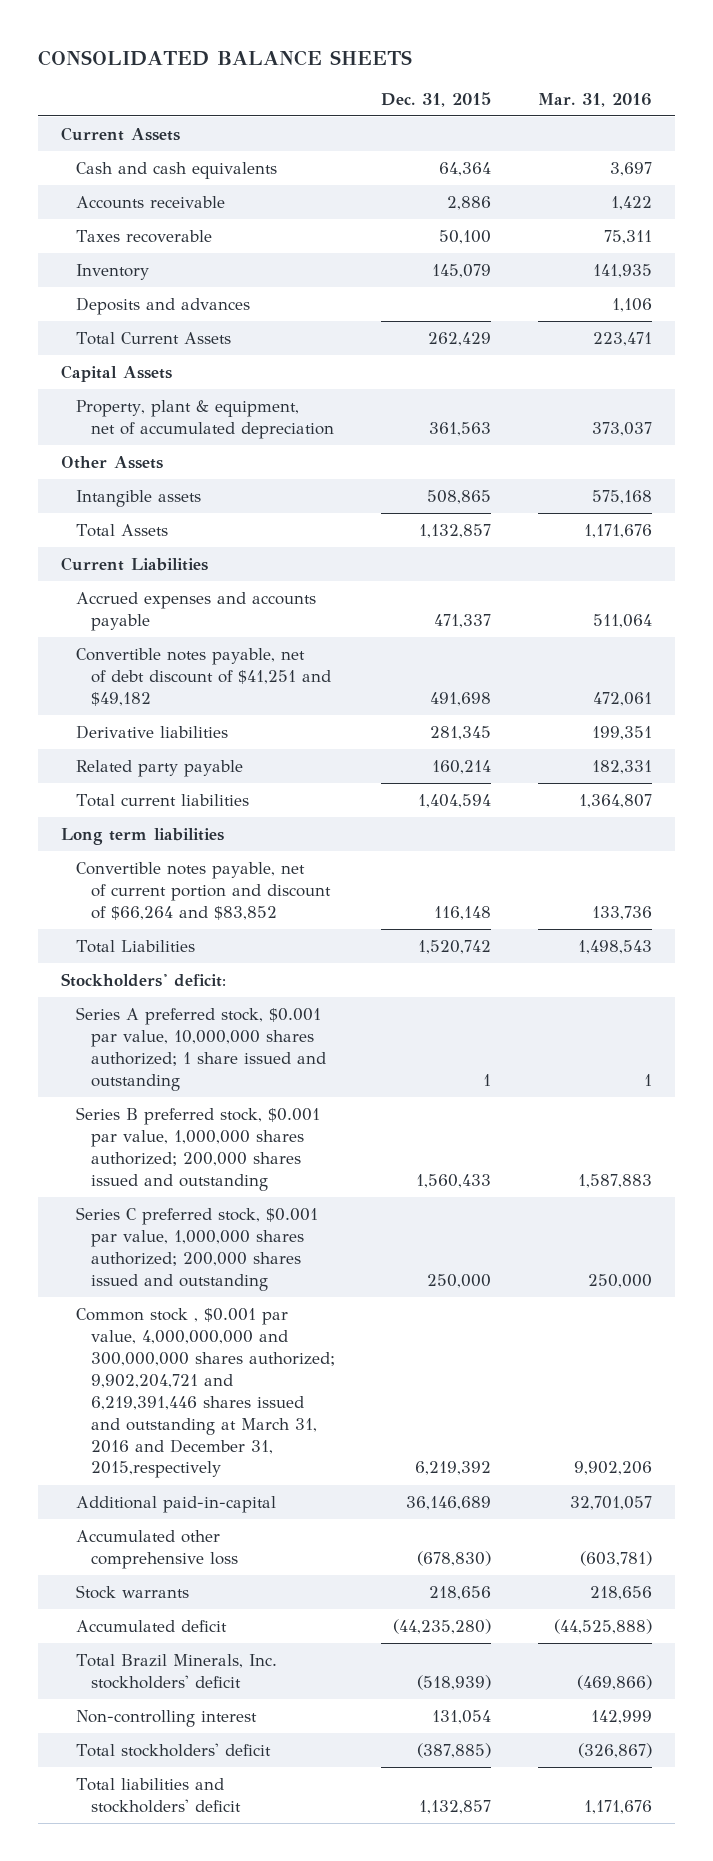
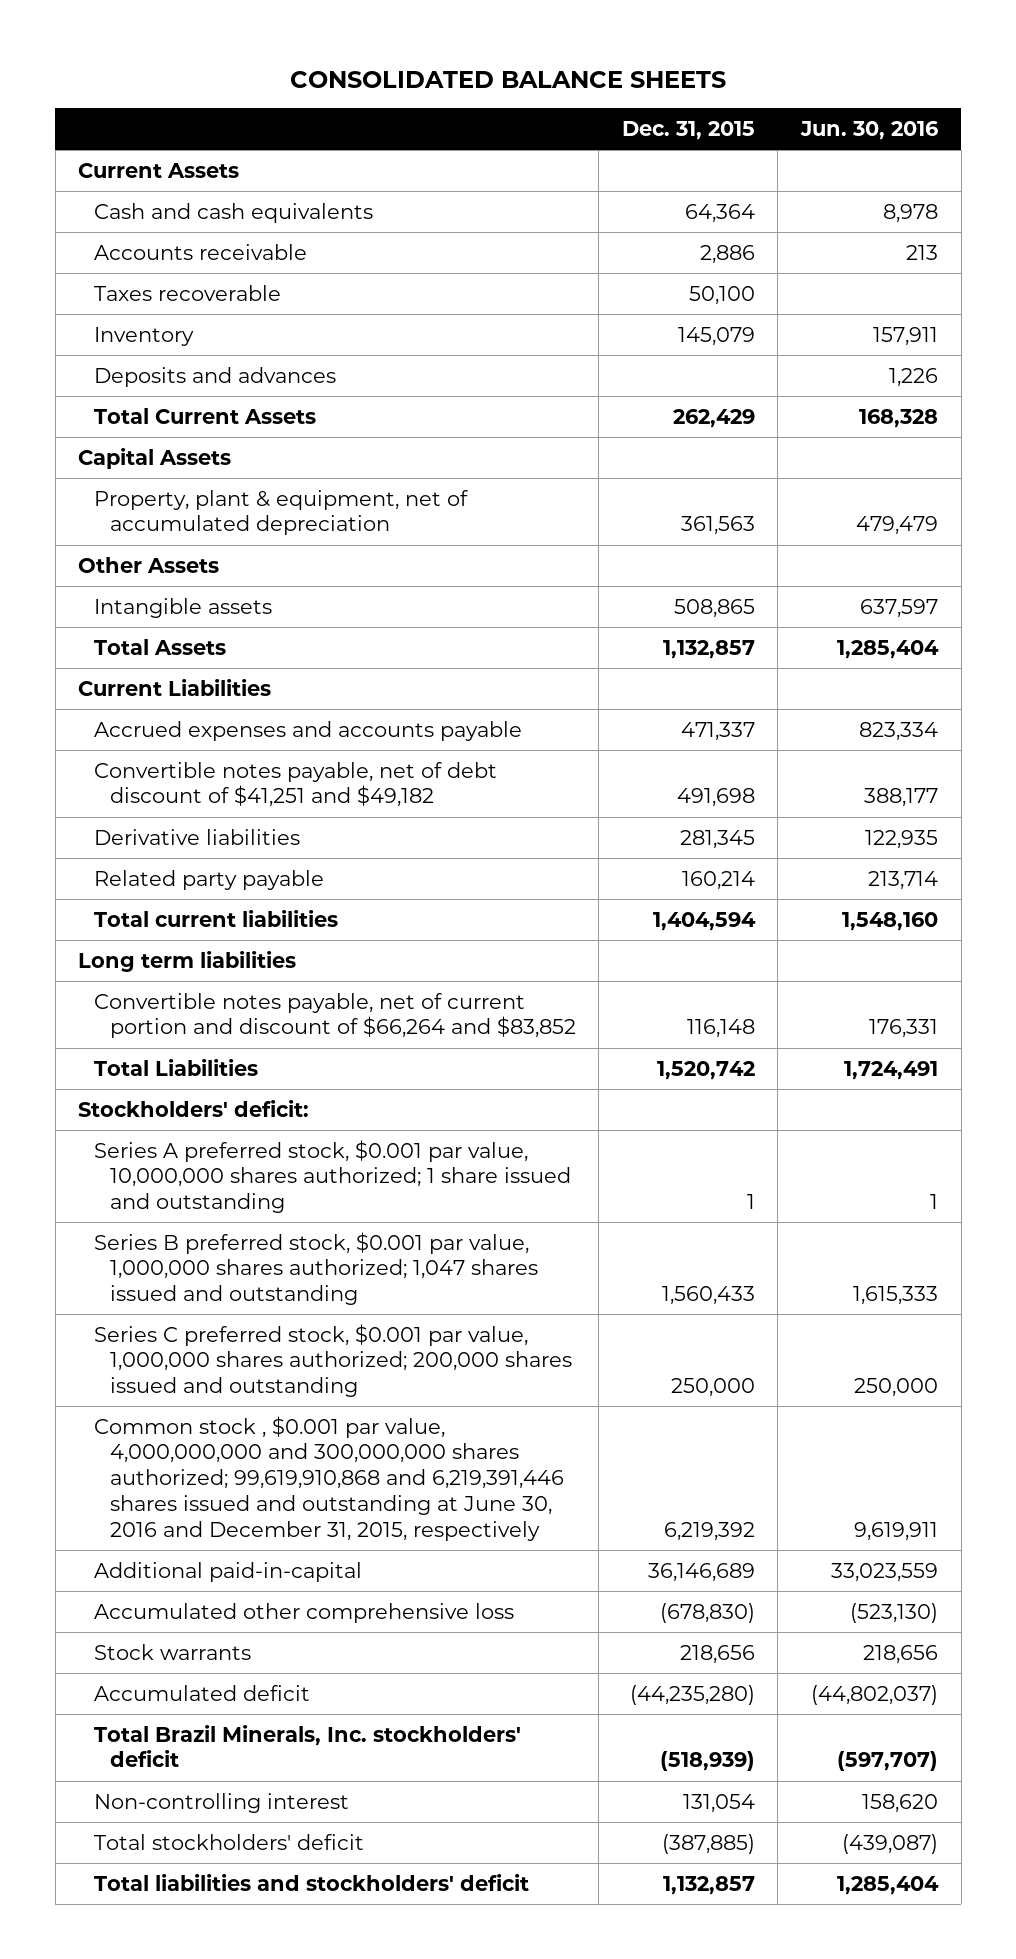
- | Dec. 31, 2015 | Mar. 31, 2016
+ | Dec. 31, 2015 | Jun. 30, 2016
- Series B preferred stock, $0.001 par value, 1,000,000 shares authorized; 200,000 shares issued and outstanding | 1,560,433 | 1,587,883
+ Series B preferred stock, $0.001 par value, 1,000,000 shares authorized; 1,047 shares issued and outstanding | 1,560,433 | 1,615,333
- Common stock , $0.001 par value, 4,000,000,000 and 300,000,000 shares authorized; 9,902,204,721 and 6,219,391,446 shares issued and outstanding at March 31, 2016 and December 31, 2015,respectively | 6,219,392 | 9,902,206
+ Common stock , $0.001 par value, 4,000,000,000 and 300,000,000 shares authorized; 99,619,910,868 and 6,219,391,446 shares issued and outstanding at June 30, 2016 and December 31, 2015, respectively | 6,219,392 | 9,619,911

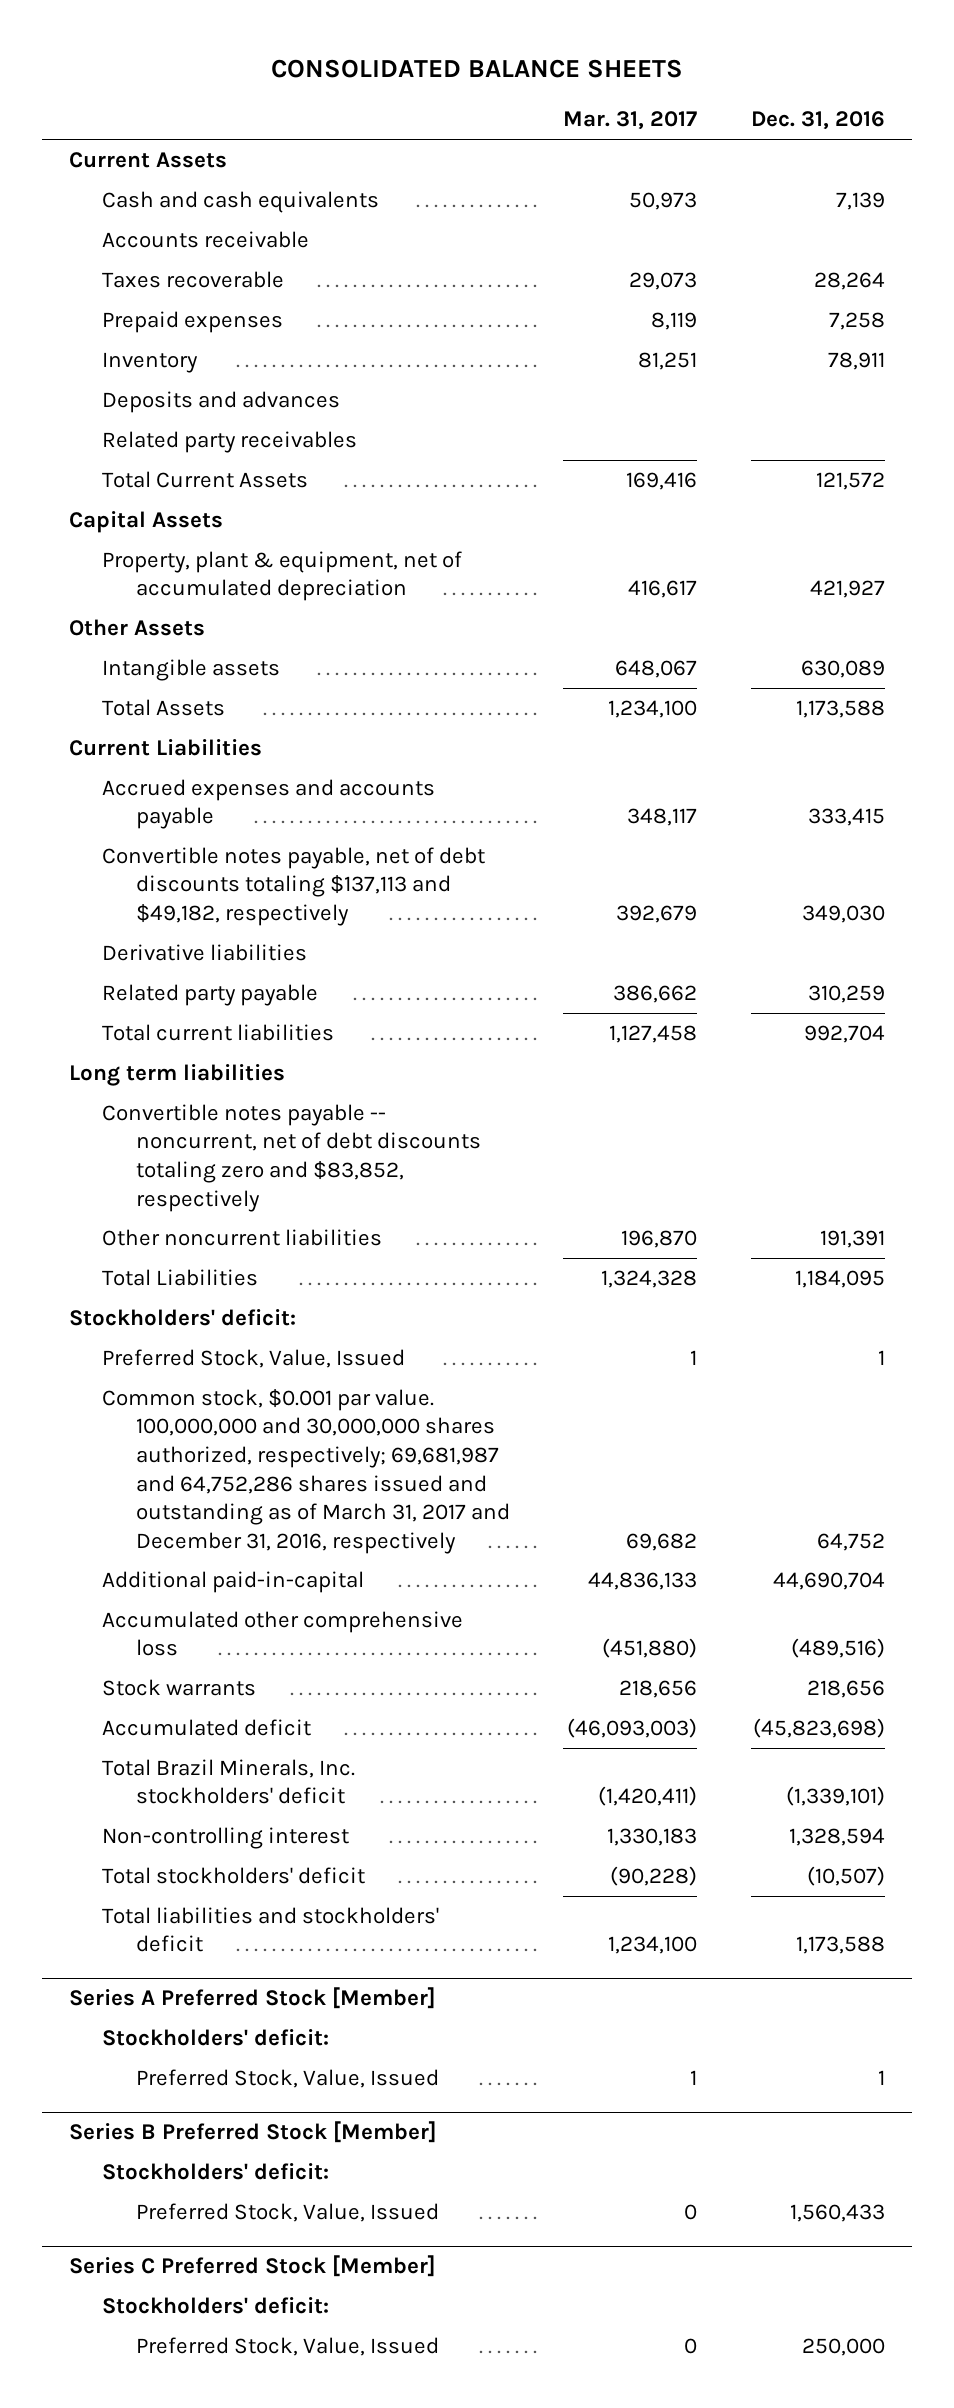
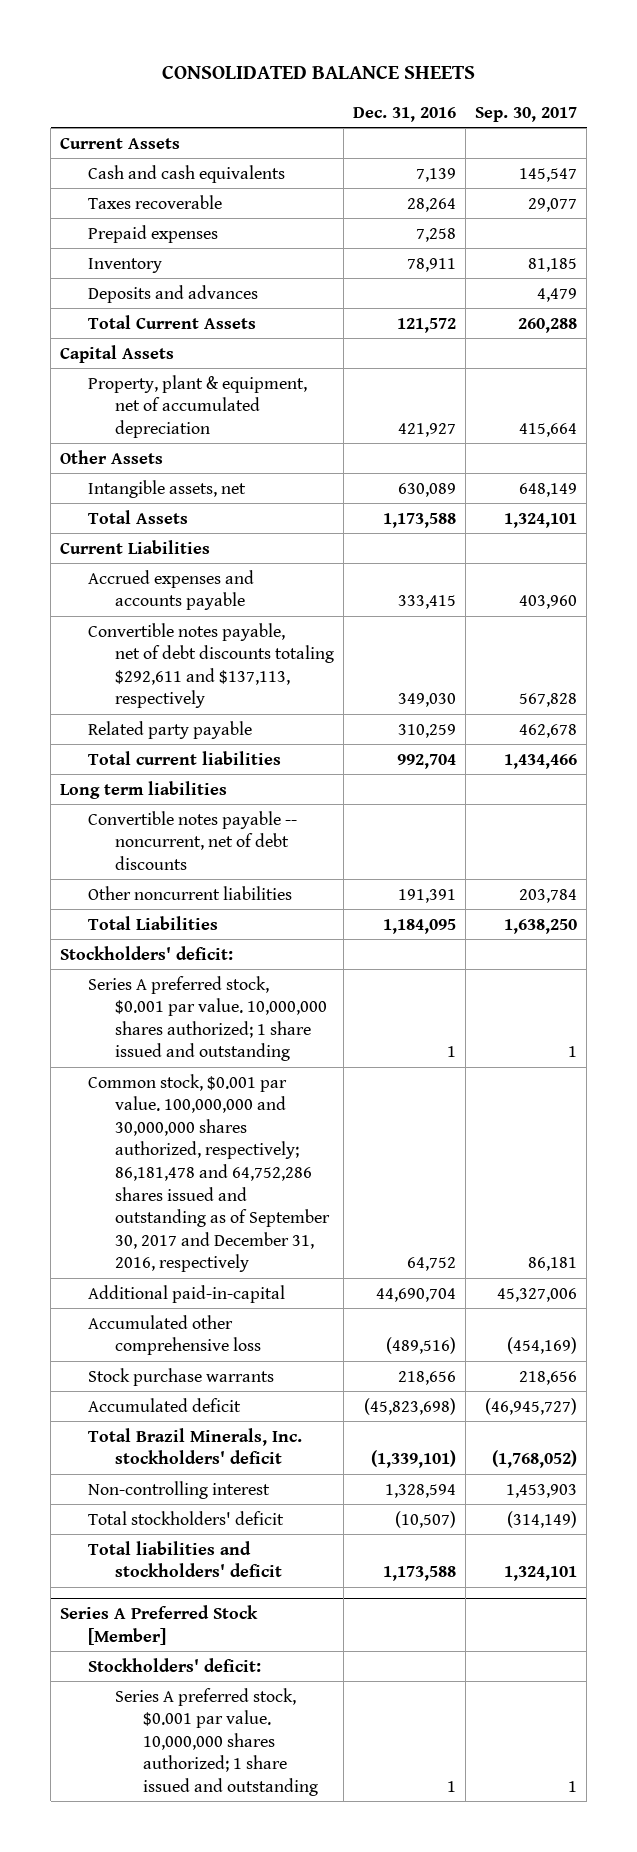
- | Mar. 31, 2017 | Dec. 31, 2016
+ | Dec. 31, 2016 | Sep. 30, 2017
- Accounts receivable
- Related party receivables
- Intangible assets | 648,067 | 630,089
+ Intangible assets, net | 630,089 | 648,149
- Convertible notes payable, net of debt discounts totaling $137,113 and $49,182, respectively | 392,679 | 349,030
- Derivative liabilities
+ Convertible notes payable, net of debt discounts totaling $292,611 and $137,113, respectively | 349,030 | 567,828
- Convertible notes payable -- noncurrent, net of debt discounts totaling zero and $83,852, respectively
+ Convertible notes payable -- noncurrent, net of debt discounts
- Preferred Stock, Value, Issued | 1 | 1
- Common stock, $0.001 par value. 100,000,000 and 30,000,000 shares authorized, respectively; 69,681,987 and 64,752,286 shares issued and outstanding as of March 31, 2017 and December 31, 2016, respectively | 69,682 | 64,752
+ Series A preferred stock, $0.001 par value. 10,000,000 shares authorized; 1 share issued and outstanding | 1 | 1
+ Common stock, $0.001 par value. 100,000,000 and 30,000,000 shares authorized, respectively; 86,181,478 and 64,752,286 shares issued and outstanding as of September 30, 2017 and December 31, 2016, respectively | 64,752 | 86,181
- Stock warrants | 218,656 | 218,656
+ Stock purchase warrants | 218,656 | 218,656
@ Series A Preferred Stock [Member]
- Preferred Stock, Value, Issued | 1 | 1
- Series B Preferred Stock [Member]
- Stockholders' deficit:
- Preferred Stock, Value, Issued | 0 | 1,560,433
- Series C Preferred Stock [Member]
- Stockholders' deficit:
- Preferred Stock, Value, Issued | 0 | 250,000
@ Series A Preferred Stock [Member]
+ Series A preferred stock, $0.001 par value. 10,000,000 shares authorized; 1 share issued and outstanding | 1 | 1

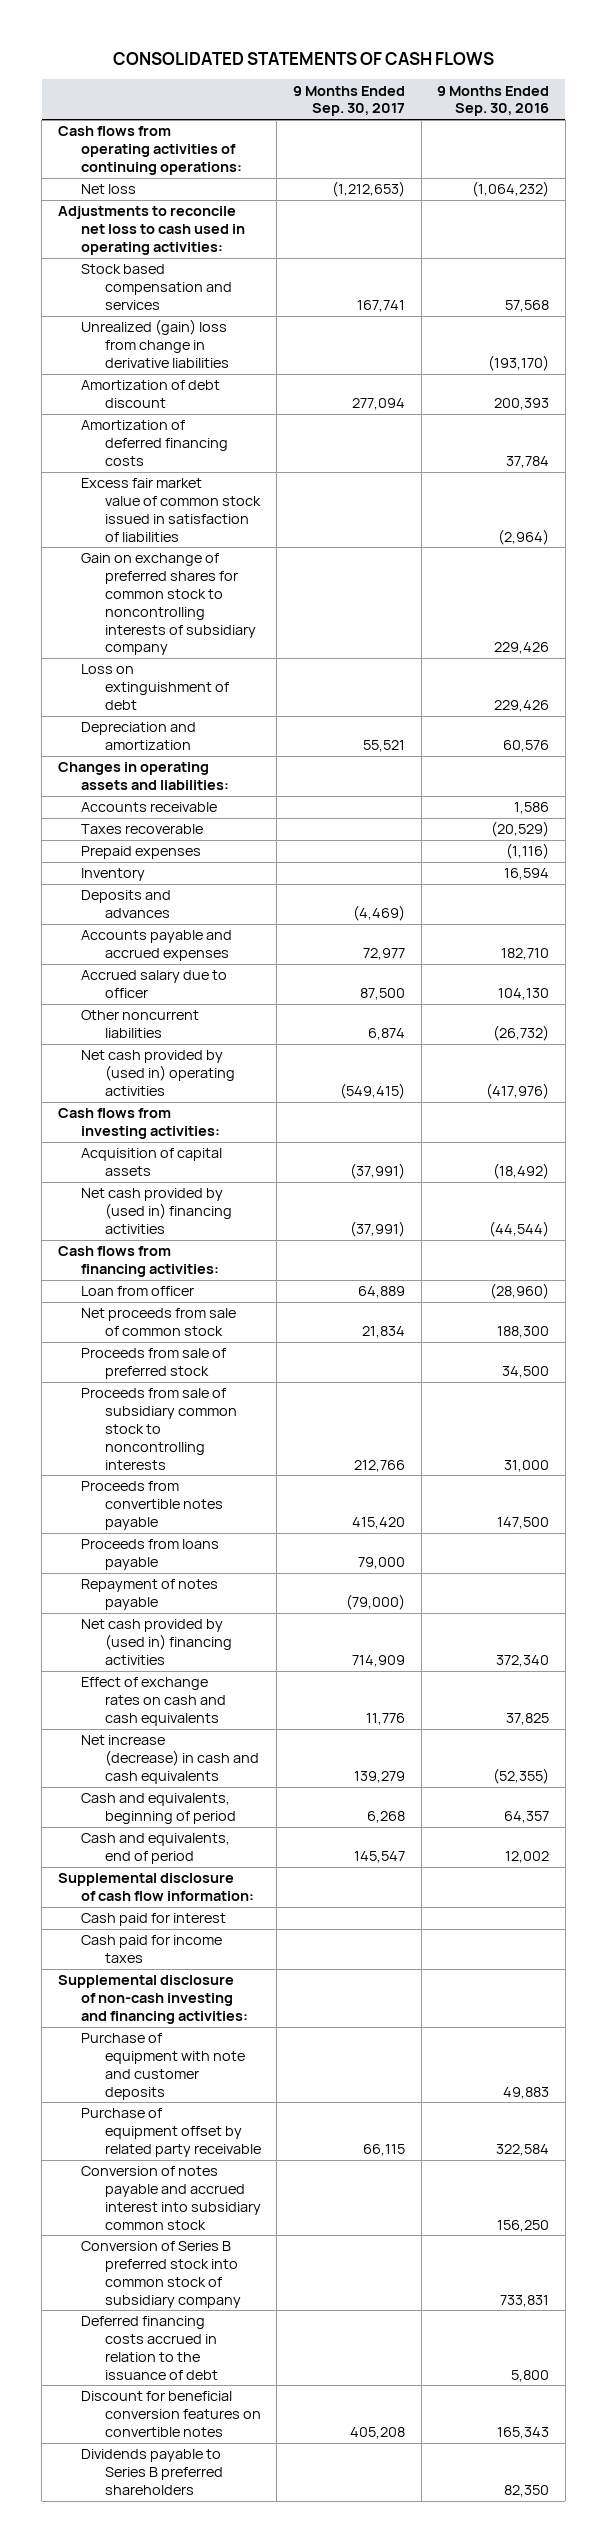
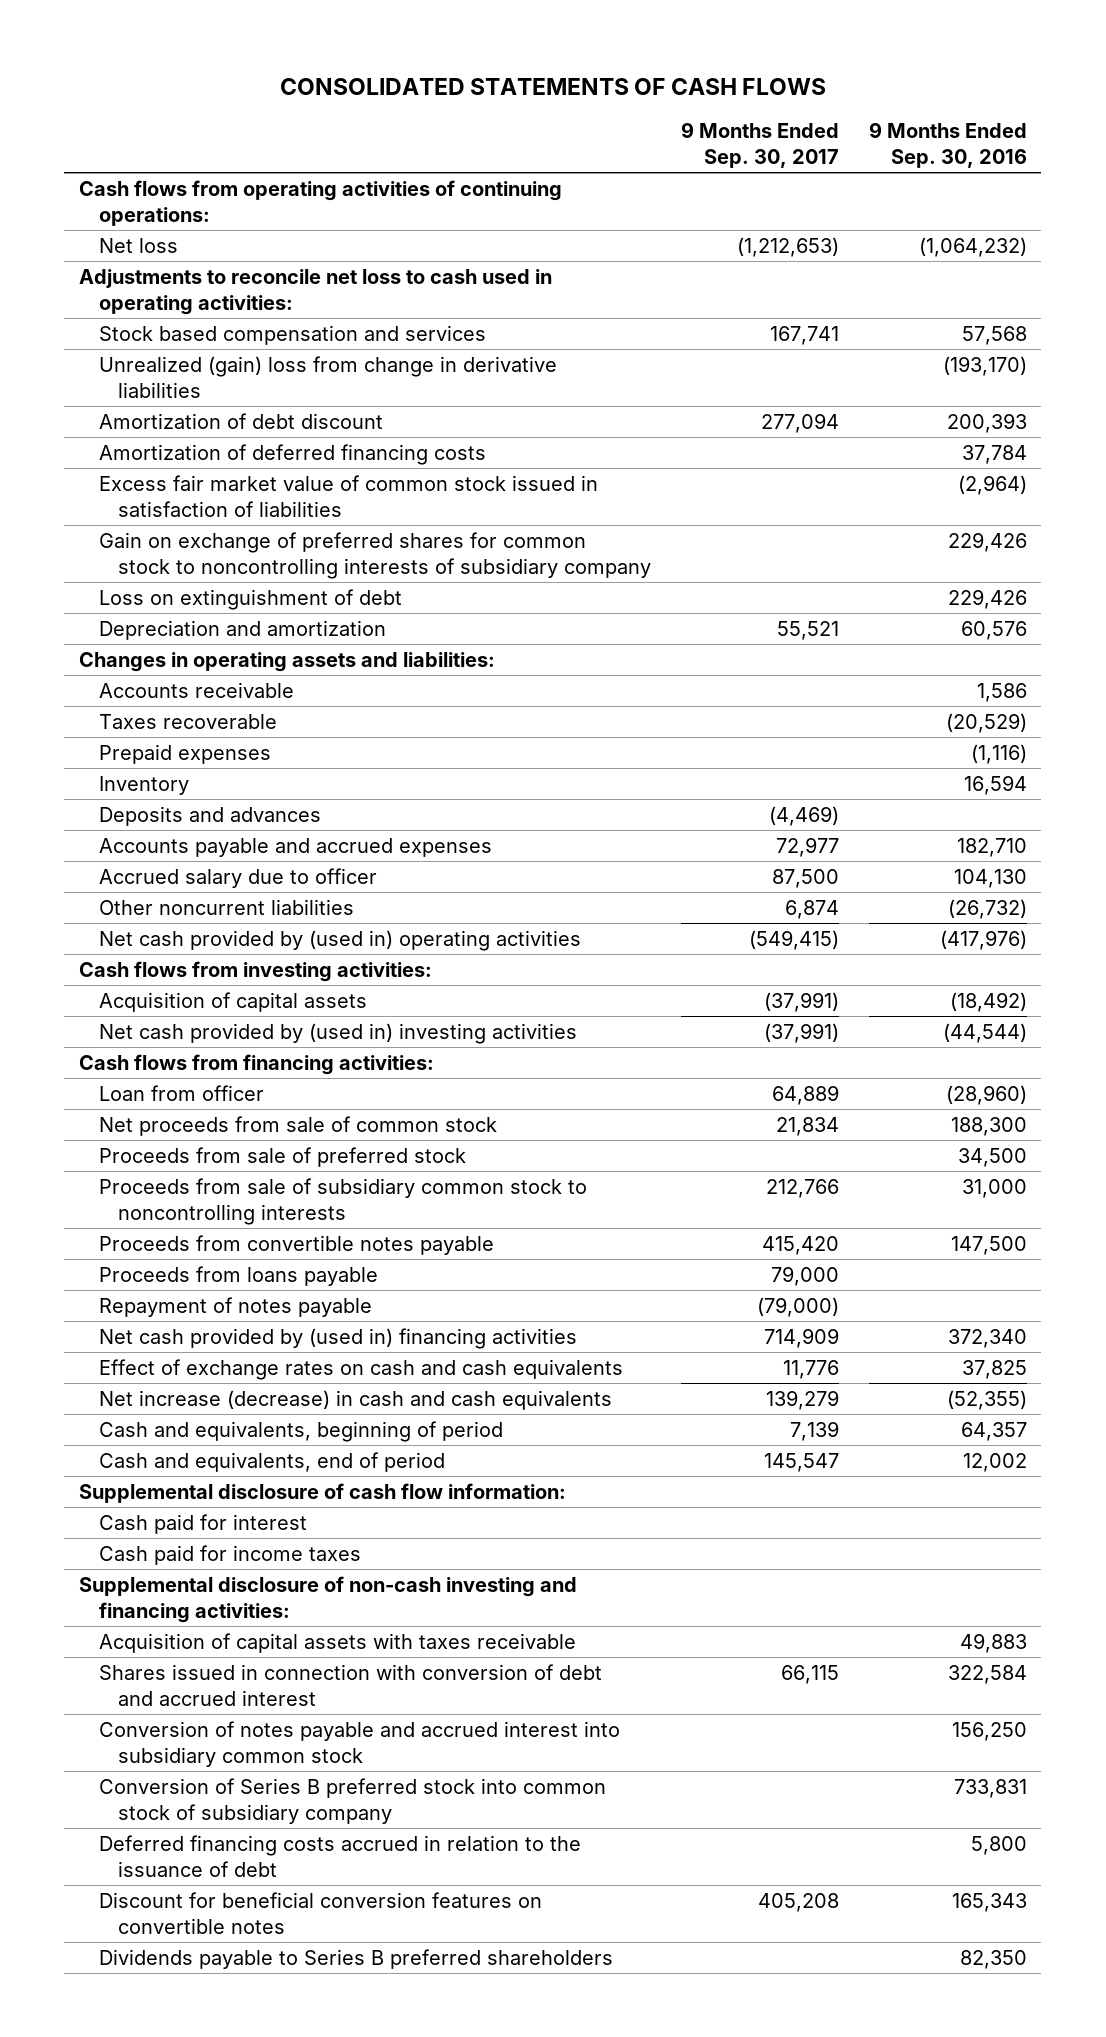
- Net cash provided by (used in) financing activities | (37,991) | (44,544)
+ Net cash provided by (used in) investing activities | (37,991) | (44,544)
- Cash and equivalents, beginning of period | 6,268 | 64,357
+ Cash and equivalents, beginning of period | 7,139 | 64,357
- Purchase of equipment with note and customer deposits | | 49,883
- Purchase of equipment offset by related party receivable | 66,115 | 322,584
+ Acquisition of capital assets with taxes receivable | | 49,883
+ Shares issued in connection with conversion of debt and accrued interest | 66,115 | 322,584

